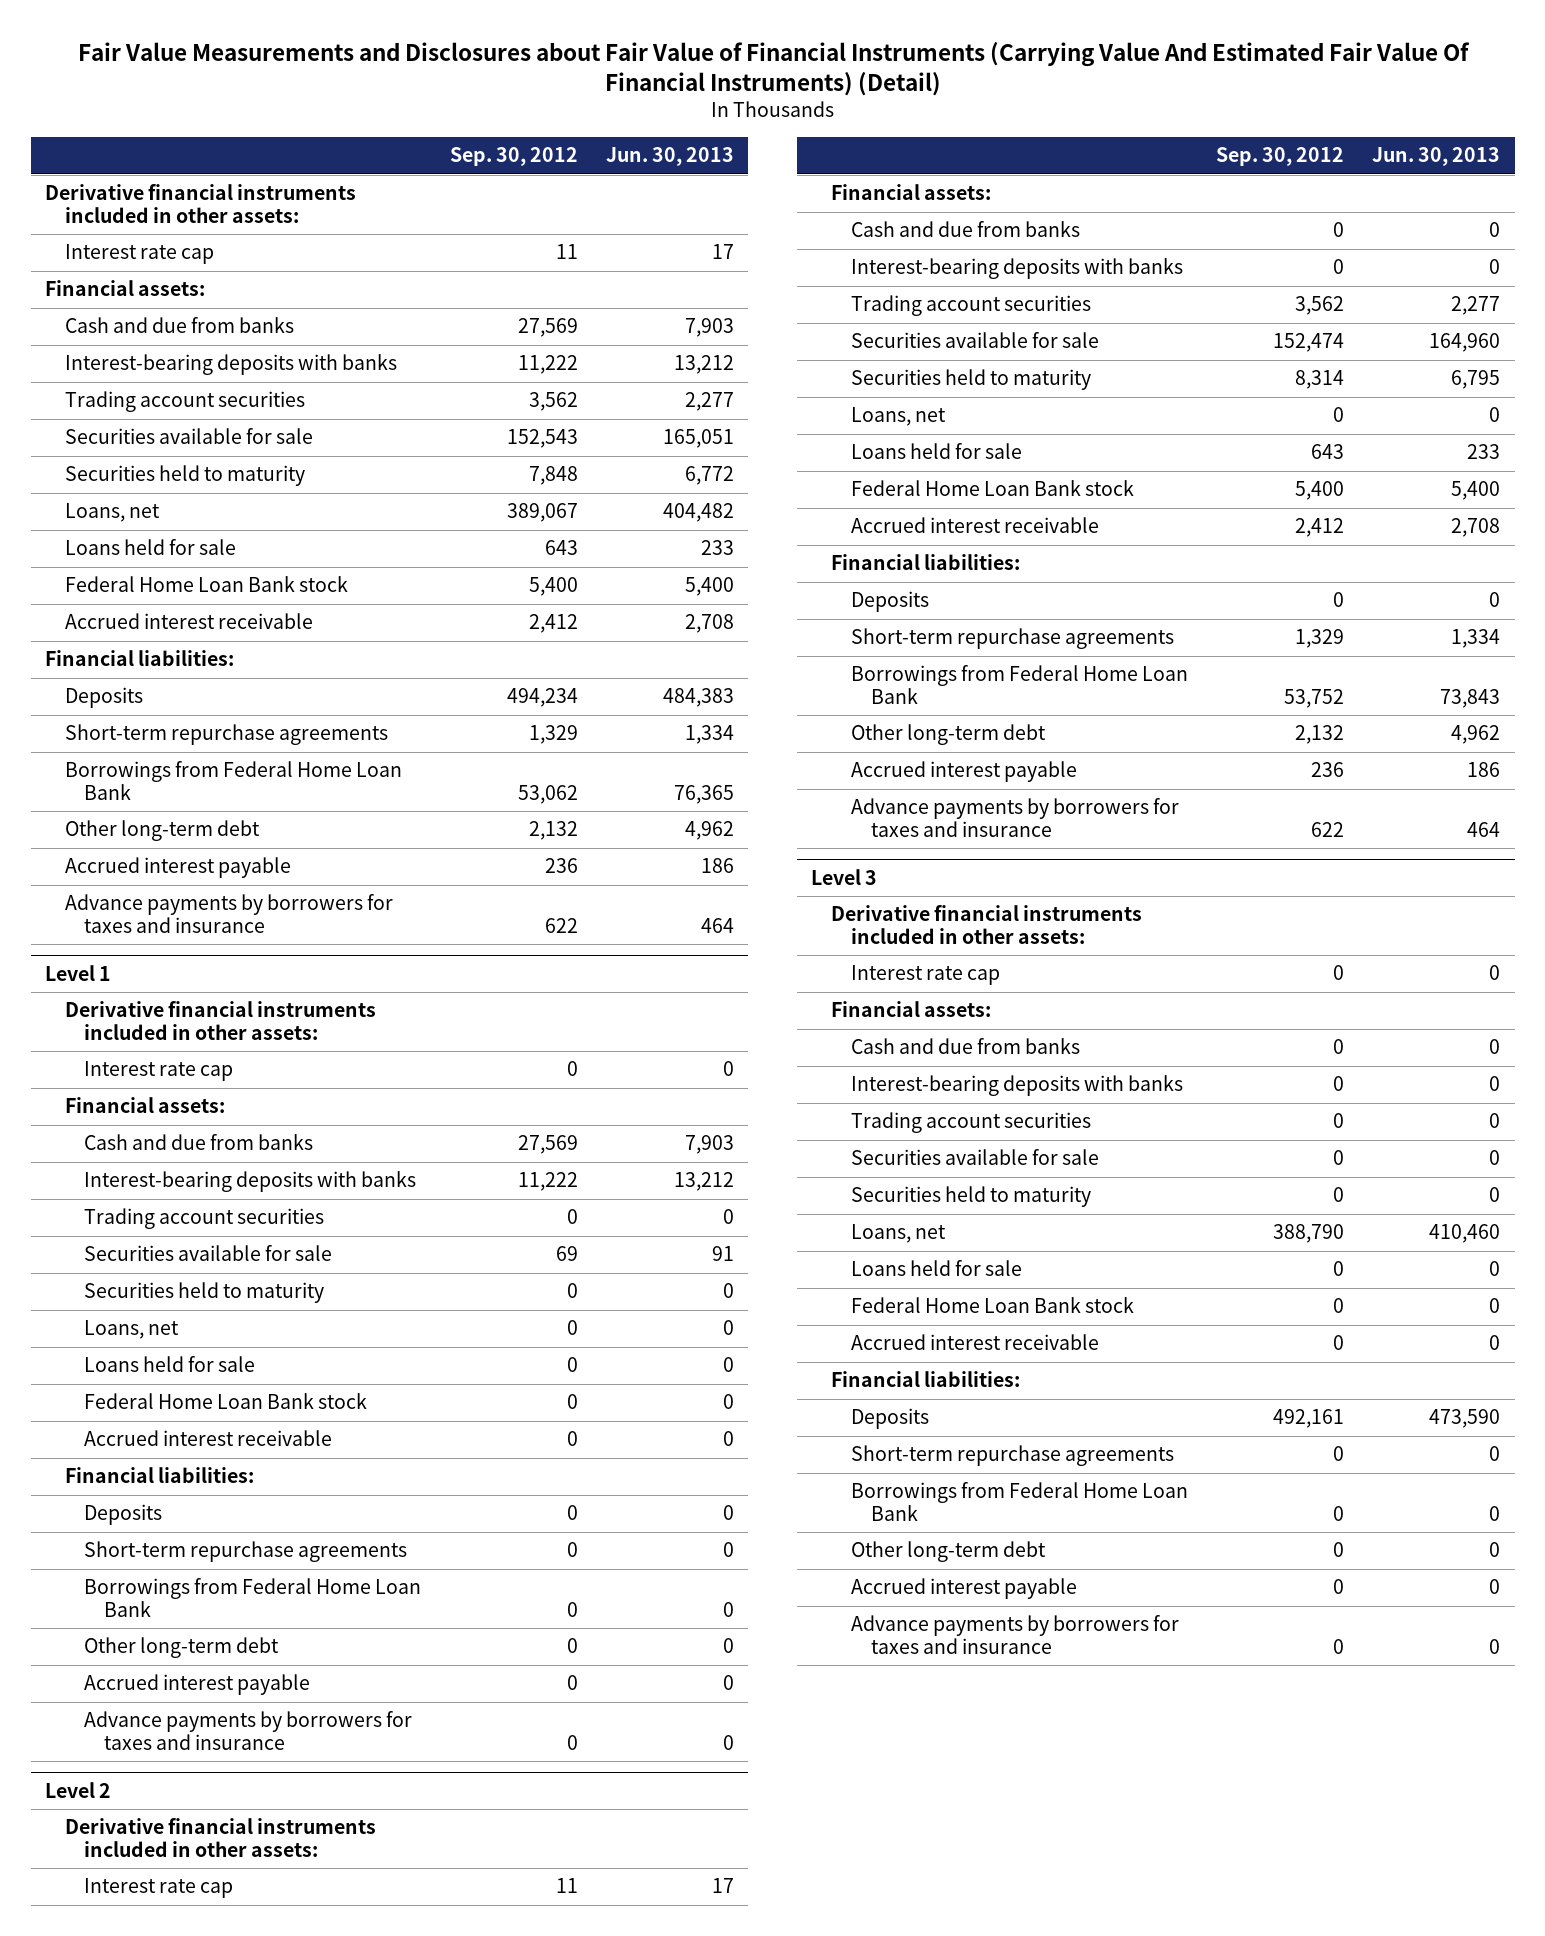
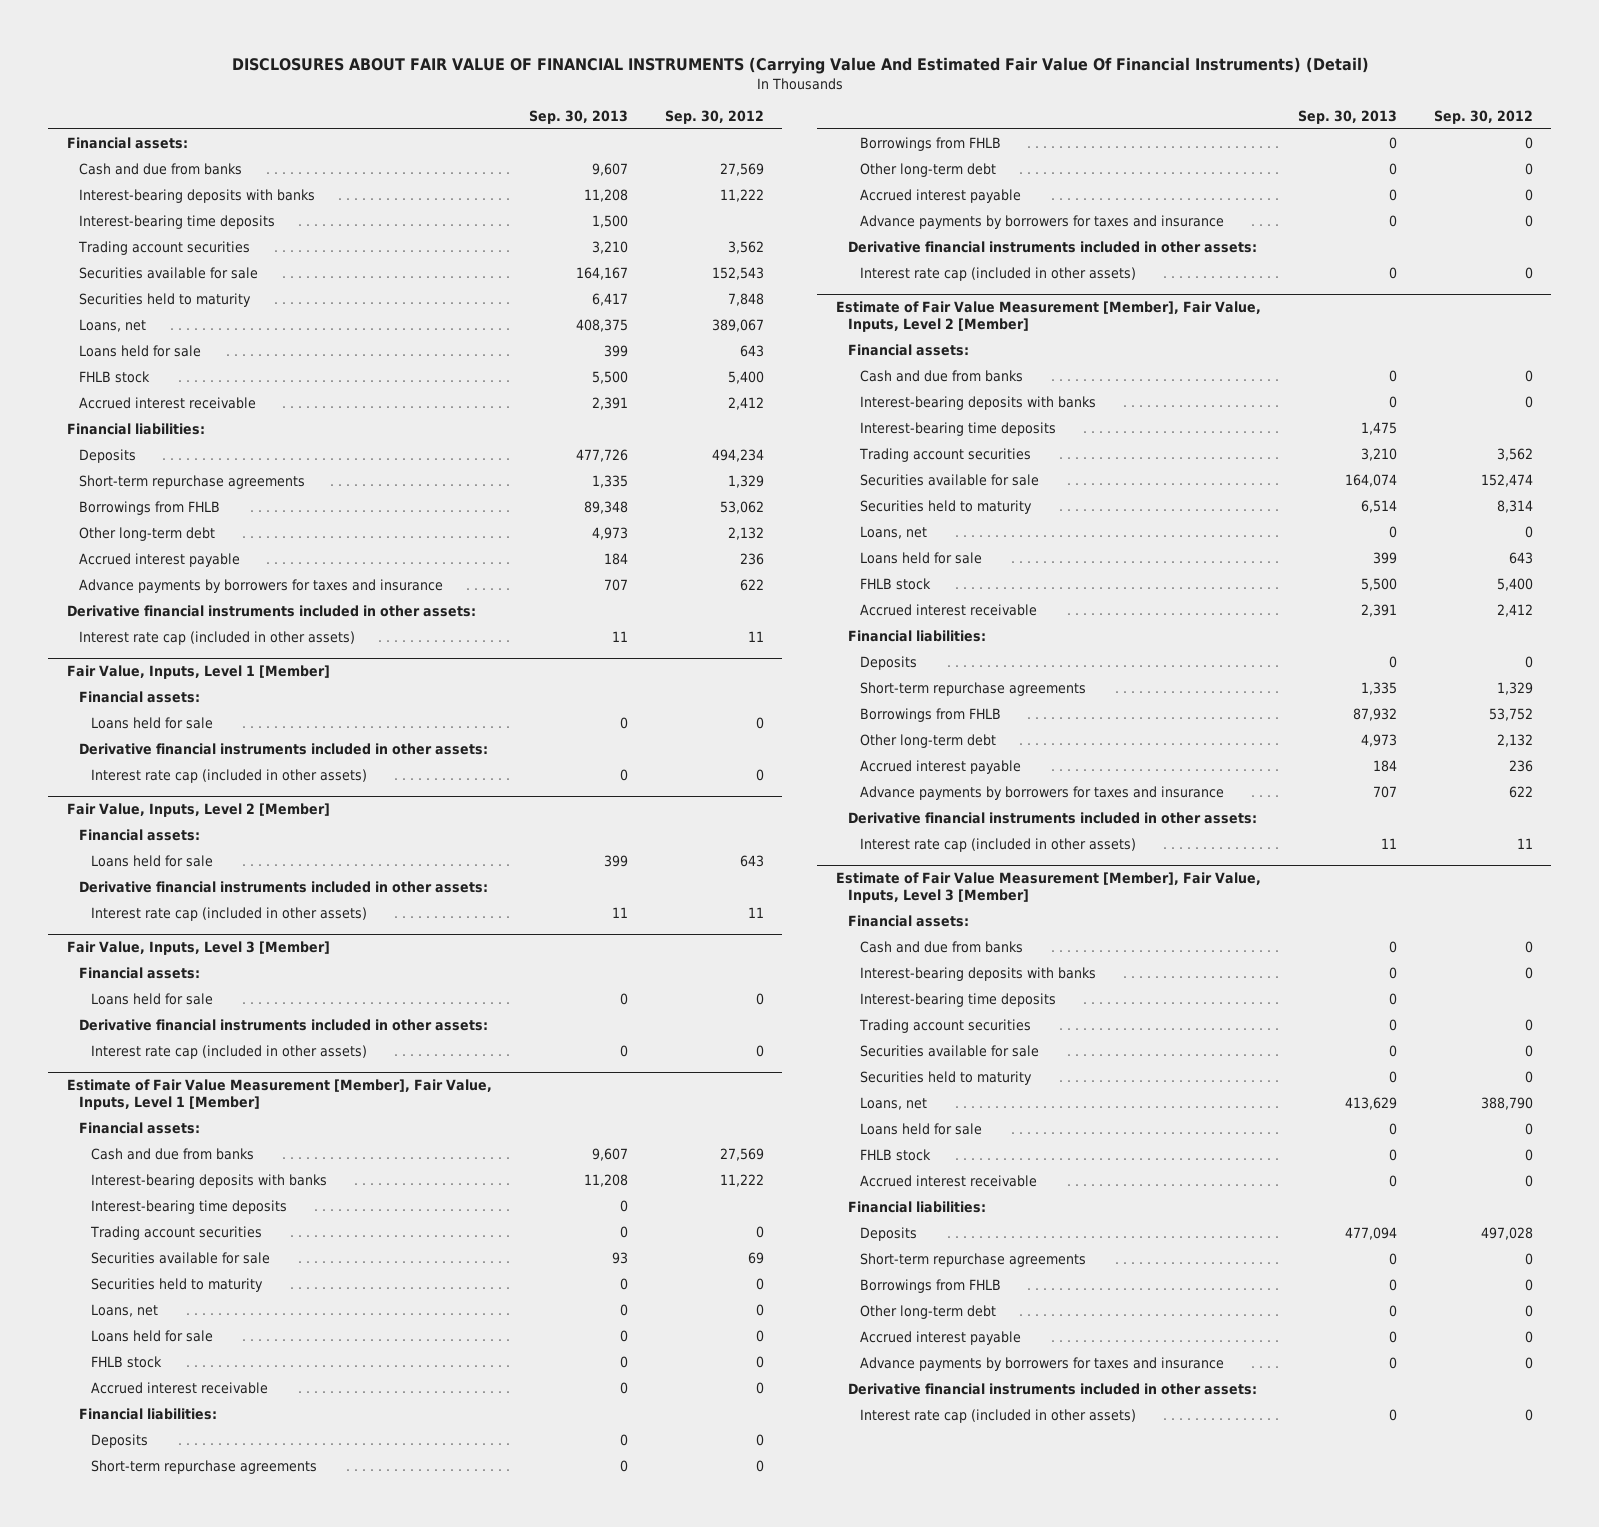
- Fair Value Measurements and Disclosures about Fair Value of Financial Instruments (Carrying Value And Estimated Fair Value Of Financial Instruments) (Detail)
+ DISCLOSURES ABOUT FAIR VALUE OF FINANCIAL INSTRUMENTS (Carrying Value And Estimated Fair Value Of Financial Instruments) (Detail)
- | Sep. 30, 2012 | Jun. 30, 2013
+ | Sep. 30, 2013 | Sep. 30, 2012
- Derivative financial instruments included in other assets:
- Interest rate cap | 11 | 17
+ Interest-bearing time deposits | 1,500 |
- Federal Home Loan Bank stock | 5,400 | 5,400
+ FHLB stock | 5,500 | 5,400
- Borrowings from Federal Home Loan Bank | 53,062 | 76,365
+ Borrowings from FHLB | 89,348 | 53,062
- Level 1
- Interest rate cap | 0 | 0
+ Interest rate cap (included in other assets) | 11 | 11
+ Fair Value, Inputs, Level 1 [Member]
+ Loans held for sale | 0 | 0
+ Derivative financial instruments included in other assets:
+ Interest rate cap (included in other assets) | 0 | 0
+ Fair Value, Inputs, Level 2 [Member]
+ Financial assets:
+ Loans held for sale | 399 | 643
+ Derivative financial instruments included in other assets:
+ Interest rate cap (included in other assets) | 11 | 11
+ Fair Value, Inputs, Level 3 [Member]
+ Financial assets:
+ Loans held for sale | 0 | 0
+ Derivative financial instruments included in other assets:
+ Interest rate cap (included in other assets) | 0 | 0
+ Estimate of Fair Value Measurement [Member], Fair Value, Inputs, Level 1 [Member]
+ Financial assets:
+ Interest-bearing time deposits | 0 |
- Federal Home Loan Bank stock | 0 | 0
+ FHLB stock | 0 | 0
- Borrowings from Federal Home Loan Bank | 0 | 0
+ Borrowings from FHLB | 0 | 0
- Level 2
- Interest rate cap | 11 | 17
+ Interest rate cap (included in other assets) | 0 | 0
+ Estimate of Fair Value Measurement [Member], Fair Value, Inputs, Level 2 [Member]
+ Interest-bearing time deposits | 1,475 |
- Federal Home Loan Bank stock | 5,400 | 5,400
+ FHLB stock | 5,500 | 5,400
- Borrowings from Federal Home Loan Bank | 53,752 | 73,843
+ Borrowings from FHLB | 87,932 | 53,752
- Level 3
- Interest rate cap | 0 | 0
+ Interest rate cap (included in other assets) | 11 | 11
+ Estimate of Fair Value Measurement [Member], Fair Value, Inputs, Level 3 [Member]
+ Interest-bearing time deposits | 0 |
- Federal Home Loan Bank stock | 0 | 0
+ FHLB stock | 0 | 0
- Deposits | 492,161 | 473,590
+ Deposits | 477,094 | 497,028
- Borrowings from Federal Home Loan Bank | 0 | 0
+ Borrowings from FHLB | 0 | 0
+ Derivative financial instruments included in other assets:
+ Interest rate cap (included in other assets) | 0 | 0

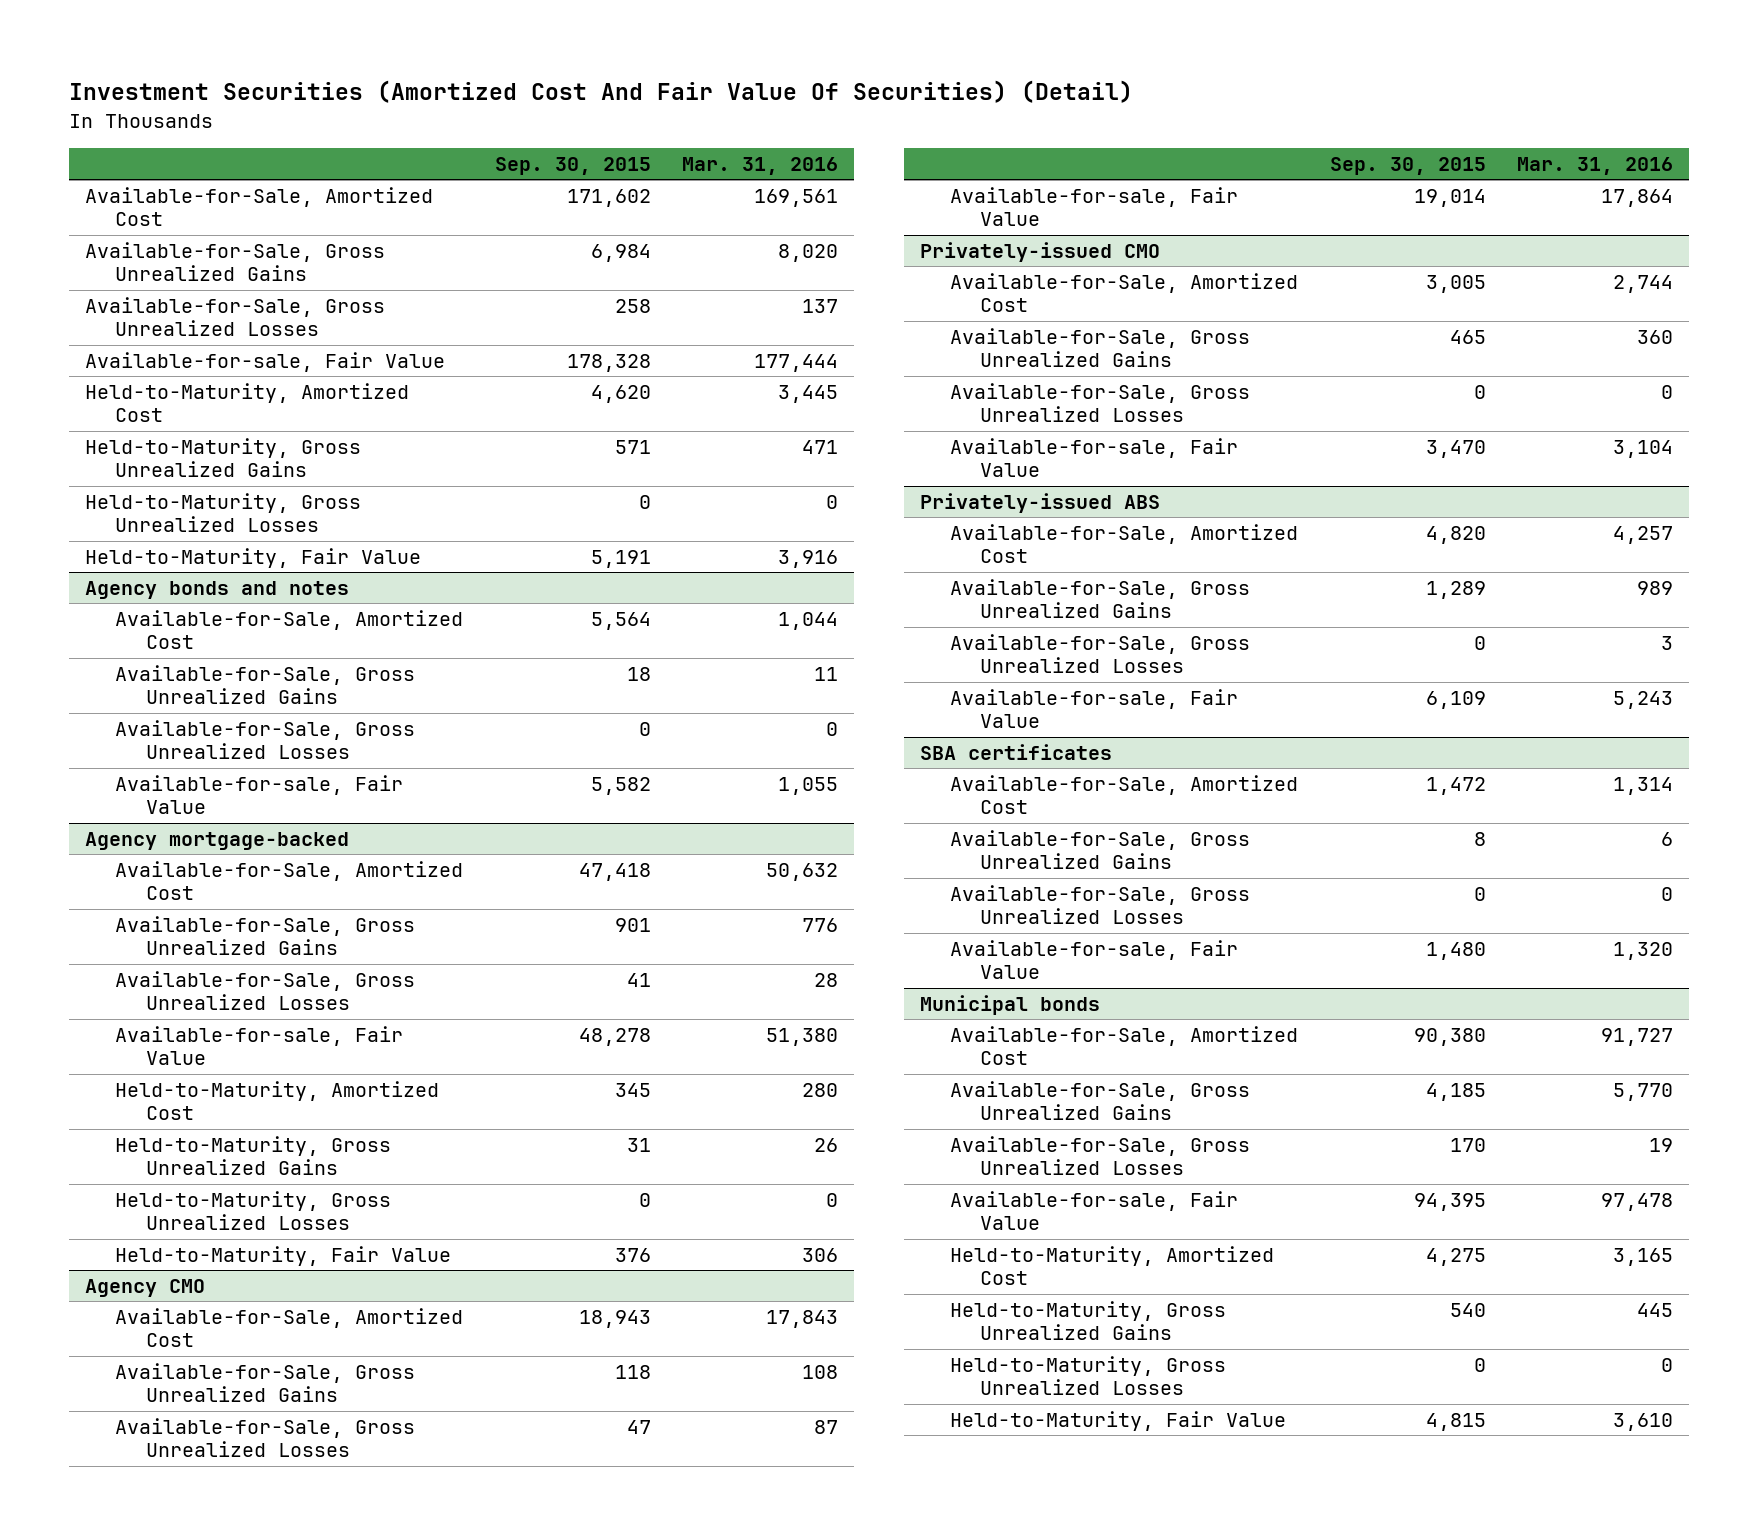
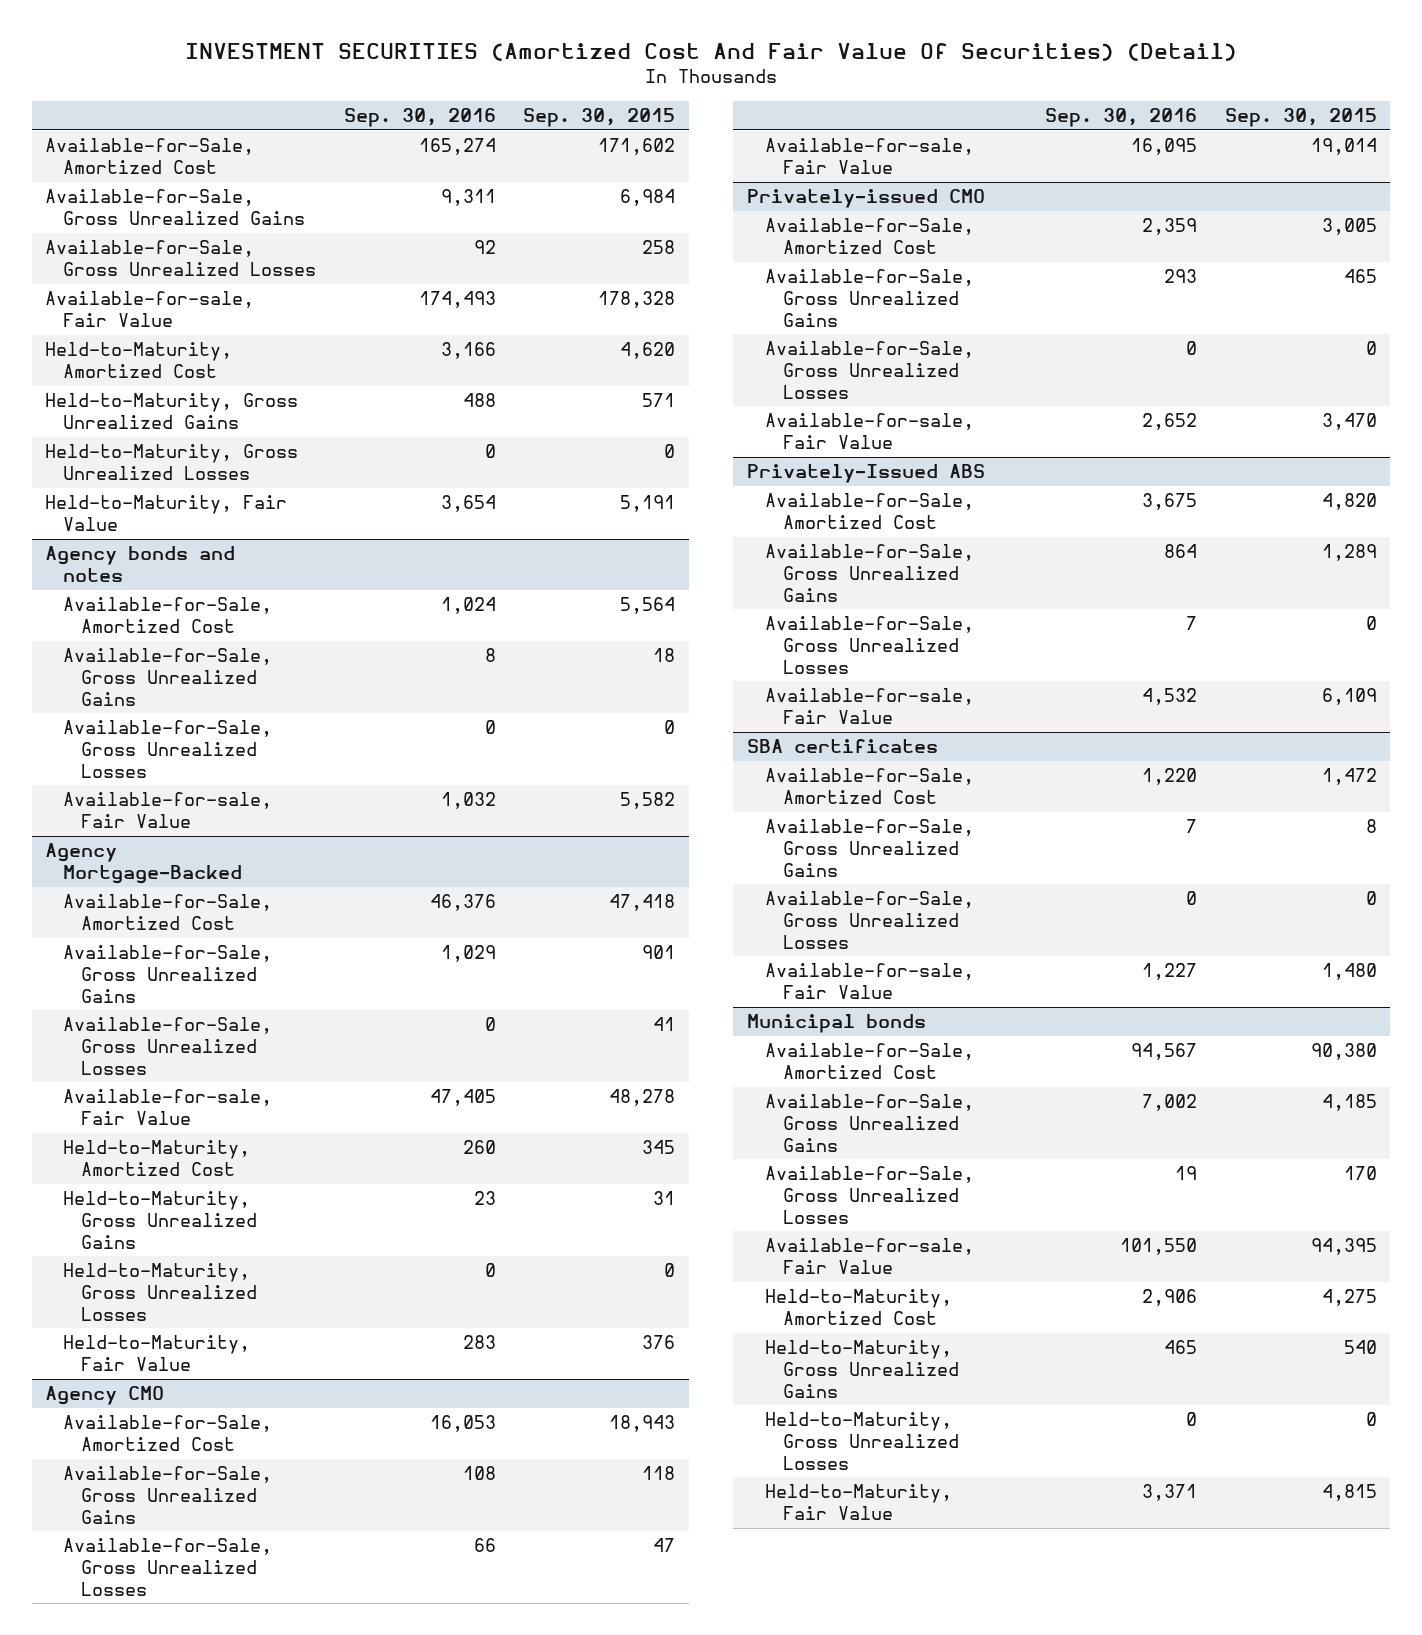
- Investment Securities (Amortized Cost And Fair Value Of Securities) (Detail)
+ INVESTMENT SECURITIES (Amortized Cost And Fair Value Of Securities) (Detail)
- | Sep. 30, 2015 | Mar. 31, 2016
+ | Sep. 30, 2016 | Sep. 30, 2015
- Agency mortgage-backed
+ Agency Mortgage-Backed
- Privately-issued ABS
+ Privately-Issued ABS

